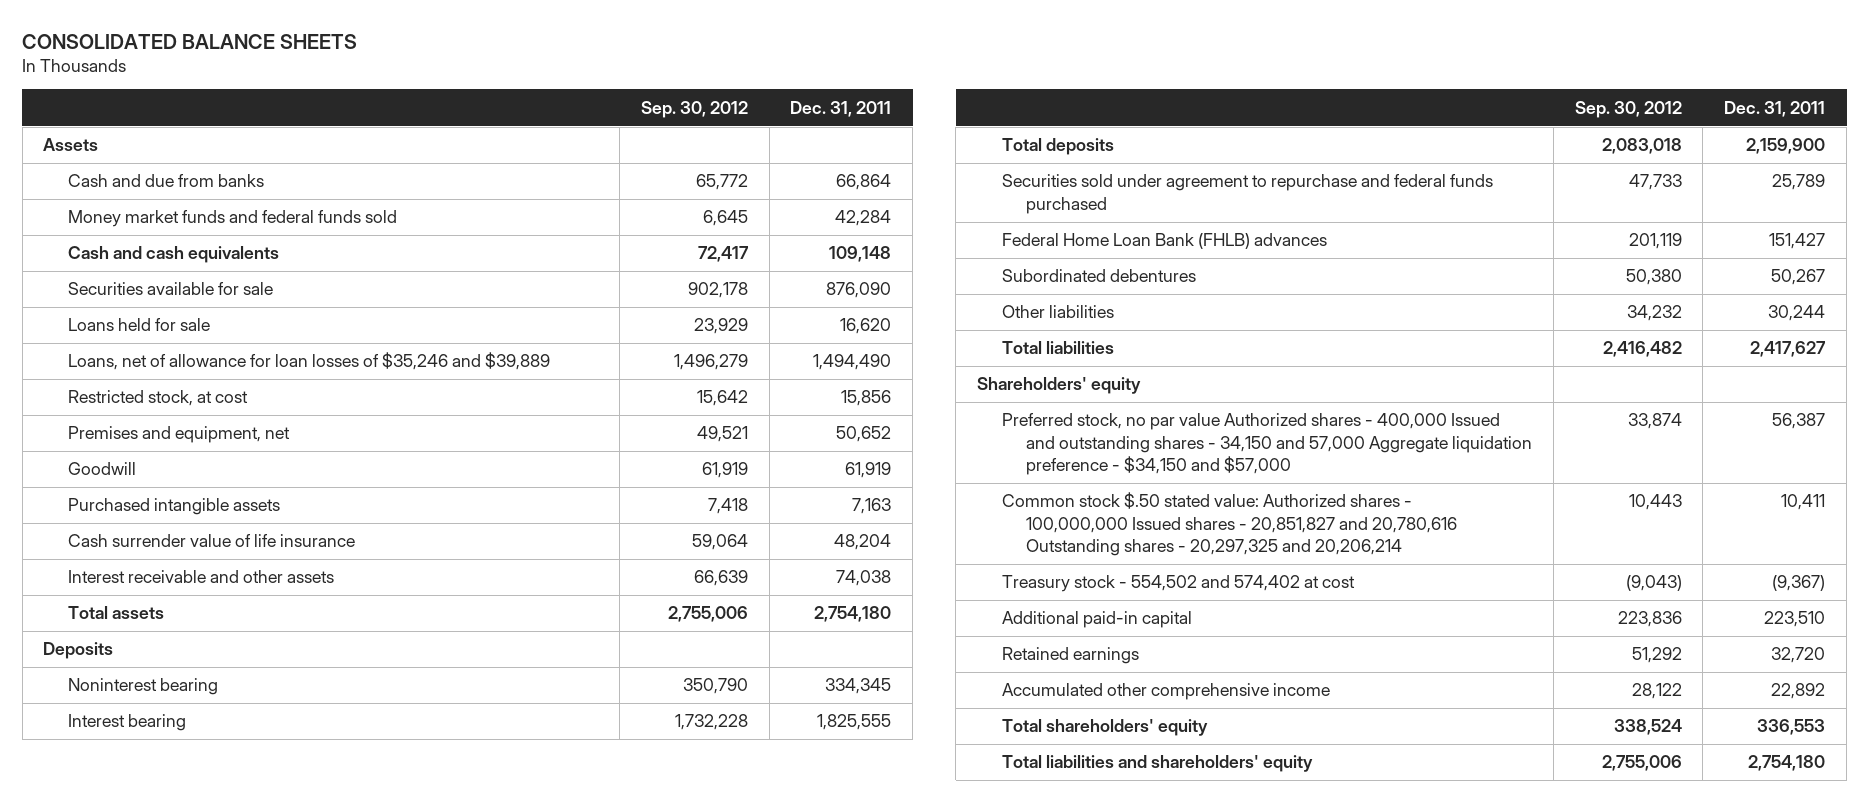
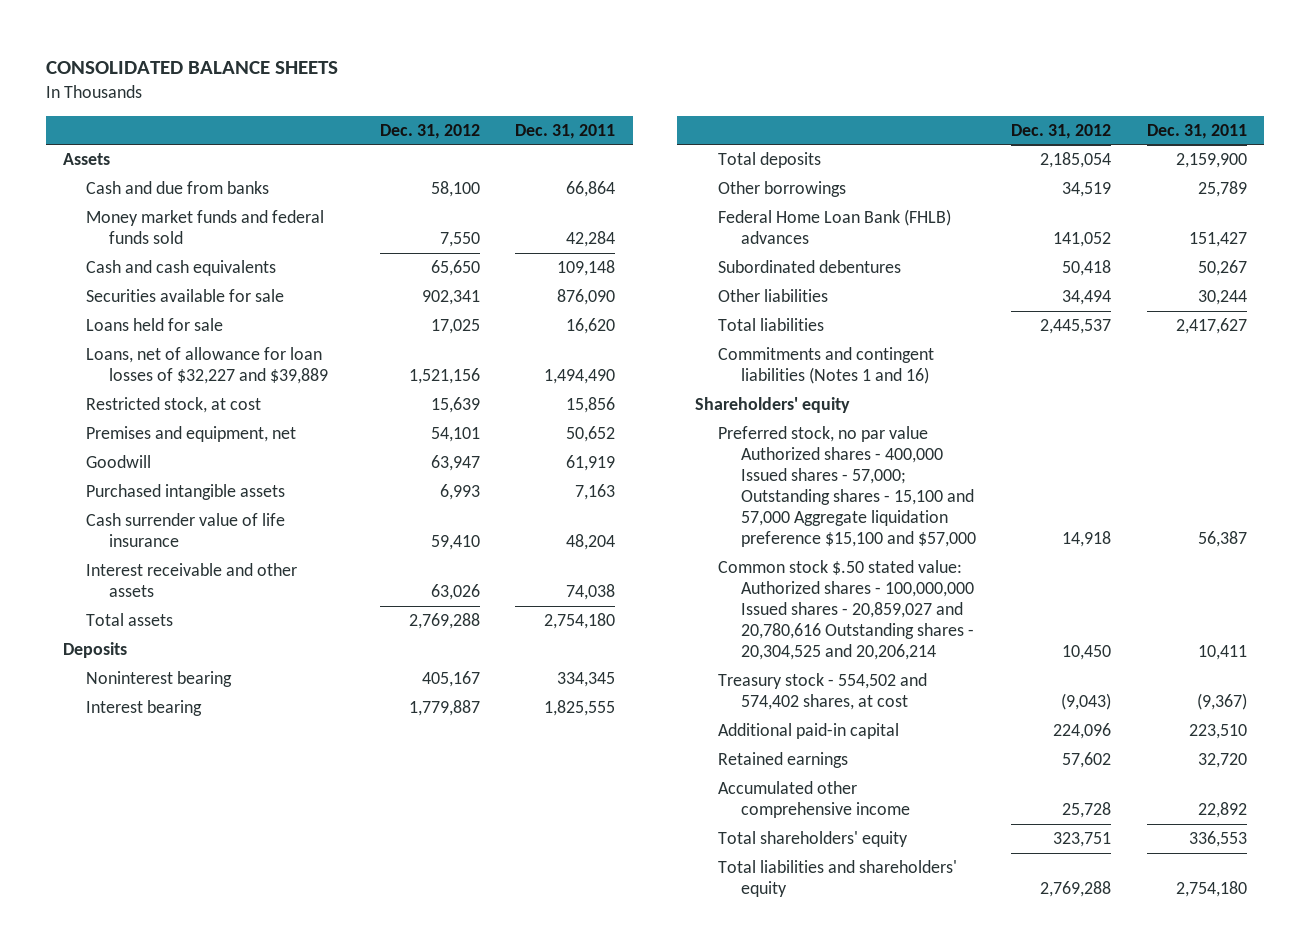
- | Sep. 30, 2012 | Dec. 31, 2011
+ | Dec. 31, 2012 | Dec. 31, 2011
- Loans, net of allowance for loan losses of $35,246 and $39,889 | 1,496,279 | 1,494,490
+ Loans, net of allowance for loan losses of $32,227 and $39,889 | 1,521,156 | 1,494,490
- Securities sold under agreement to repurchase and federal funds purchased | 47,733 | 25,789
+ Other borrowings | 34,519 | 25,789
+ Commitments and contingent liabilities (Notes 1 and 16)
- Preferred stock, no par value Authorized shares - 400,000 Issued and outstanding shares - 34,150 and 57,000 Aggregate liquidation preference - $34,150 and $57,000 | 33,874 | 56,387
- Common stock $.50 stated value: Authorized shares - 100,000,000 Issued shares - 20,851,827 and 20,780,616 Outstanding shares - 20,297,325 and 20,206,214 | 10,443 | 10,411
- Treasury stock - 554,502 and 574,402 at cost | (9,043) | (9,367)
+ Preferred stock, no par value Authorized shares - 400,000 Issued shares - 57,000; Outstanding shares - 15,100 and 57,000 Aggregate liquidation preference $15,100 and $57,000 | 14,918 | 56,387
+ Common stock $.50 stated value: Authorized shares - 100,000,000 Issued shares - 20,859,027 and 20,780,616 Outstanding shares - 20,304,525 and 20,206,214 | 10,450 | 10,411
+ Treasury stock - 554,502 and 574,402 shares, at cost | (9,043) | (9,367)

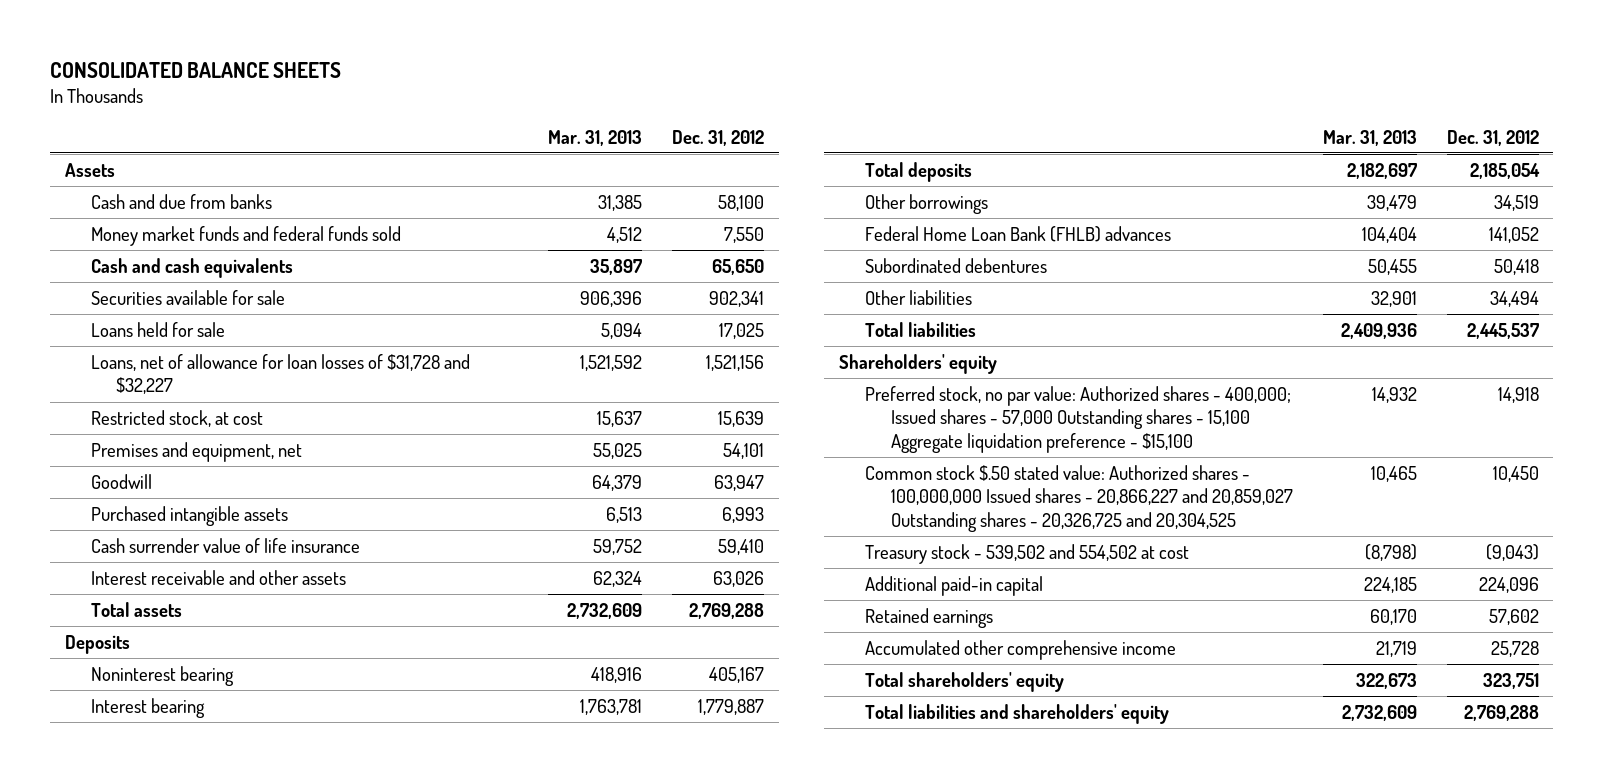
- | Dec. 31, 2012 | Dec. 31, 2011
+ | Mar. 31, 2013 | Dec. 31, 2012
- Loans, net of allowance for loan losses of $32,227 and $39,889 | 1,521,156 | 1,494,490
+ Loans, net of allowance for loan losses of $31,728 and $32,227 | 1,521,592 | 1,521,156
- Commitments and contingent liabilities (Notes 1 and 16)
- Preferred stock, no par value Authorized shares - 400,000 Issued shares - 57,000; Outstanding shares - 15,100 and 57,000 Aggregate liquidation preference $15,100 and $57,000 | 14,918 | 56,387
- Common stock $.50 stated value: Authorized shares - 100,000,000 Issued shares - 20,859,027 and 20,780,616 Outstanding shares - 20,304,525 and 20,206,214 | 10,450 | 10,411
- Treasury stock - 554,502 and 574,402 shares, at cost | (9,043) | (9,367)
+ Preferred stock, no par value: Authorized shares - 400,000; Issued shares - 57,000 Outstanding shares - 15,100 Aggregate liquidation preference - $15,100 | 14,932 | 14,918
+ Common stock $.50 stated value: Authorized shares - 100,000,000 Issued shares - 20,866,227 and 20,859,027 Outstanding shares - 20,326,725 and 20,304,525 | 10,465 | 10,450
+ Treasury stock - 539,502 and 554,502 at cost | (8,798) | (9,043)

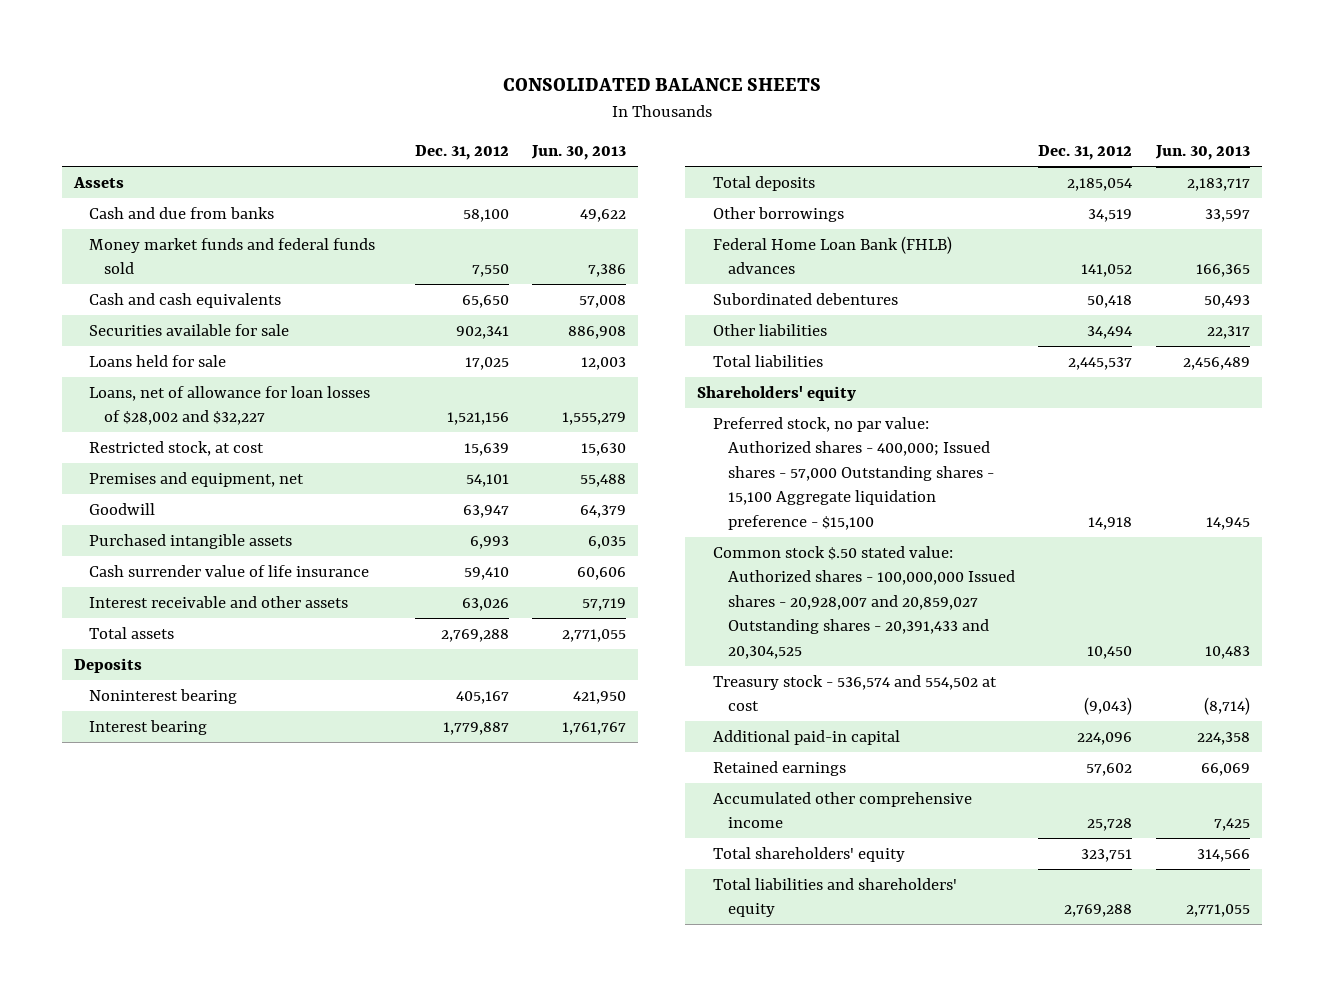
- | Mar. 31, 2013 | Dec. 31, 2012
+ | Dec. 31, 2012 | Jun. 30, 2013
- Loans, net of allowance for loan losses of $31,728 and $32,227 | 1,521,592 | 1,521,156
+ Loans, net of allowance for loan losses of $28,002 and $32,227 | 1,521,156 | 1,555,279
- Common stock $.50 stated value: Authorized shares - 100,000,000 Issued shares - 20,866,227 and 20,859,027 Outstanding shares - 20,326,725 and 20,304,525 | 10,465 | 10,450
- Treasury stock - 539,502 and 554,502 at cost | (8,798) | (9,043)
+ Common stock $.50 stated value: Authorized shares - 100,000,000 Issued shares - 20,928,007 and 20,859,027 Outstanding shares - 20,391,433 and 20,304,525 | 10,450 | 10,483
+ Treasury stock - 536,574 and 554,502 at cost | (9,043) | (8,714)

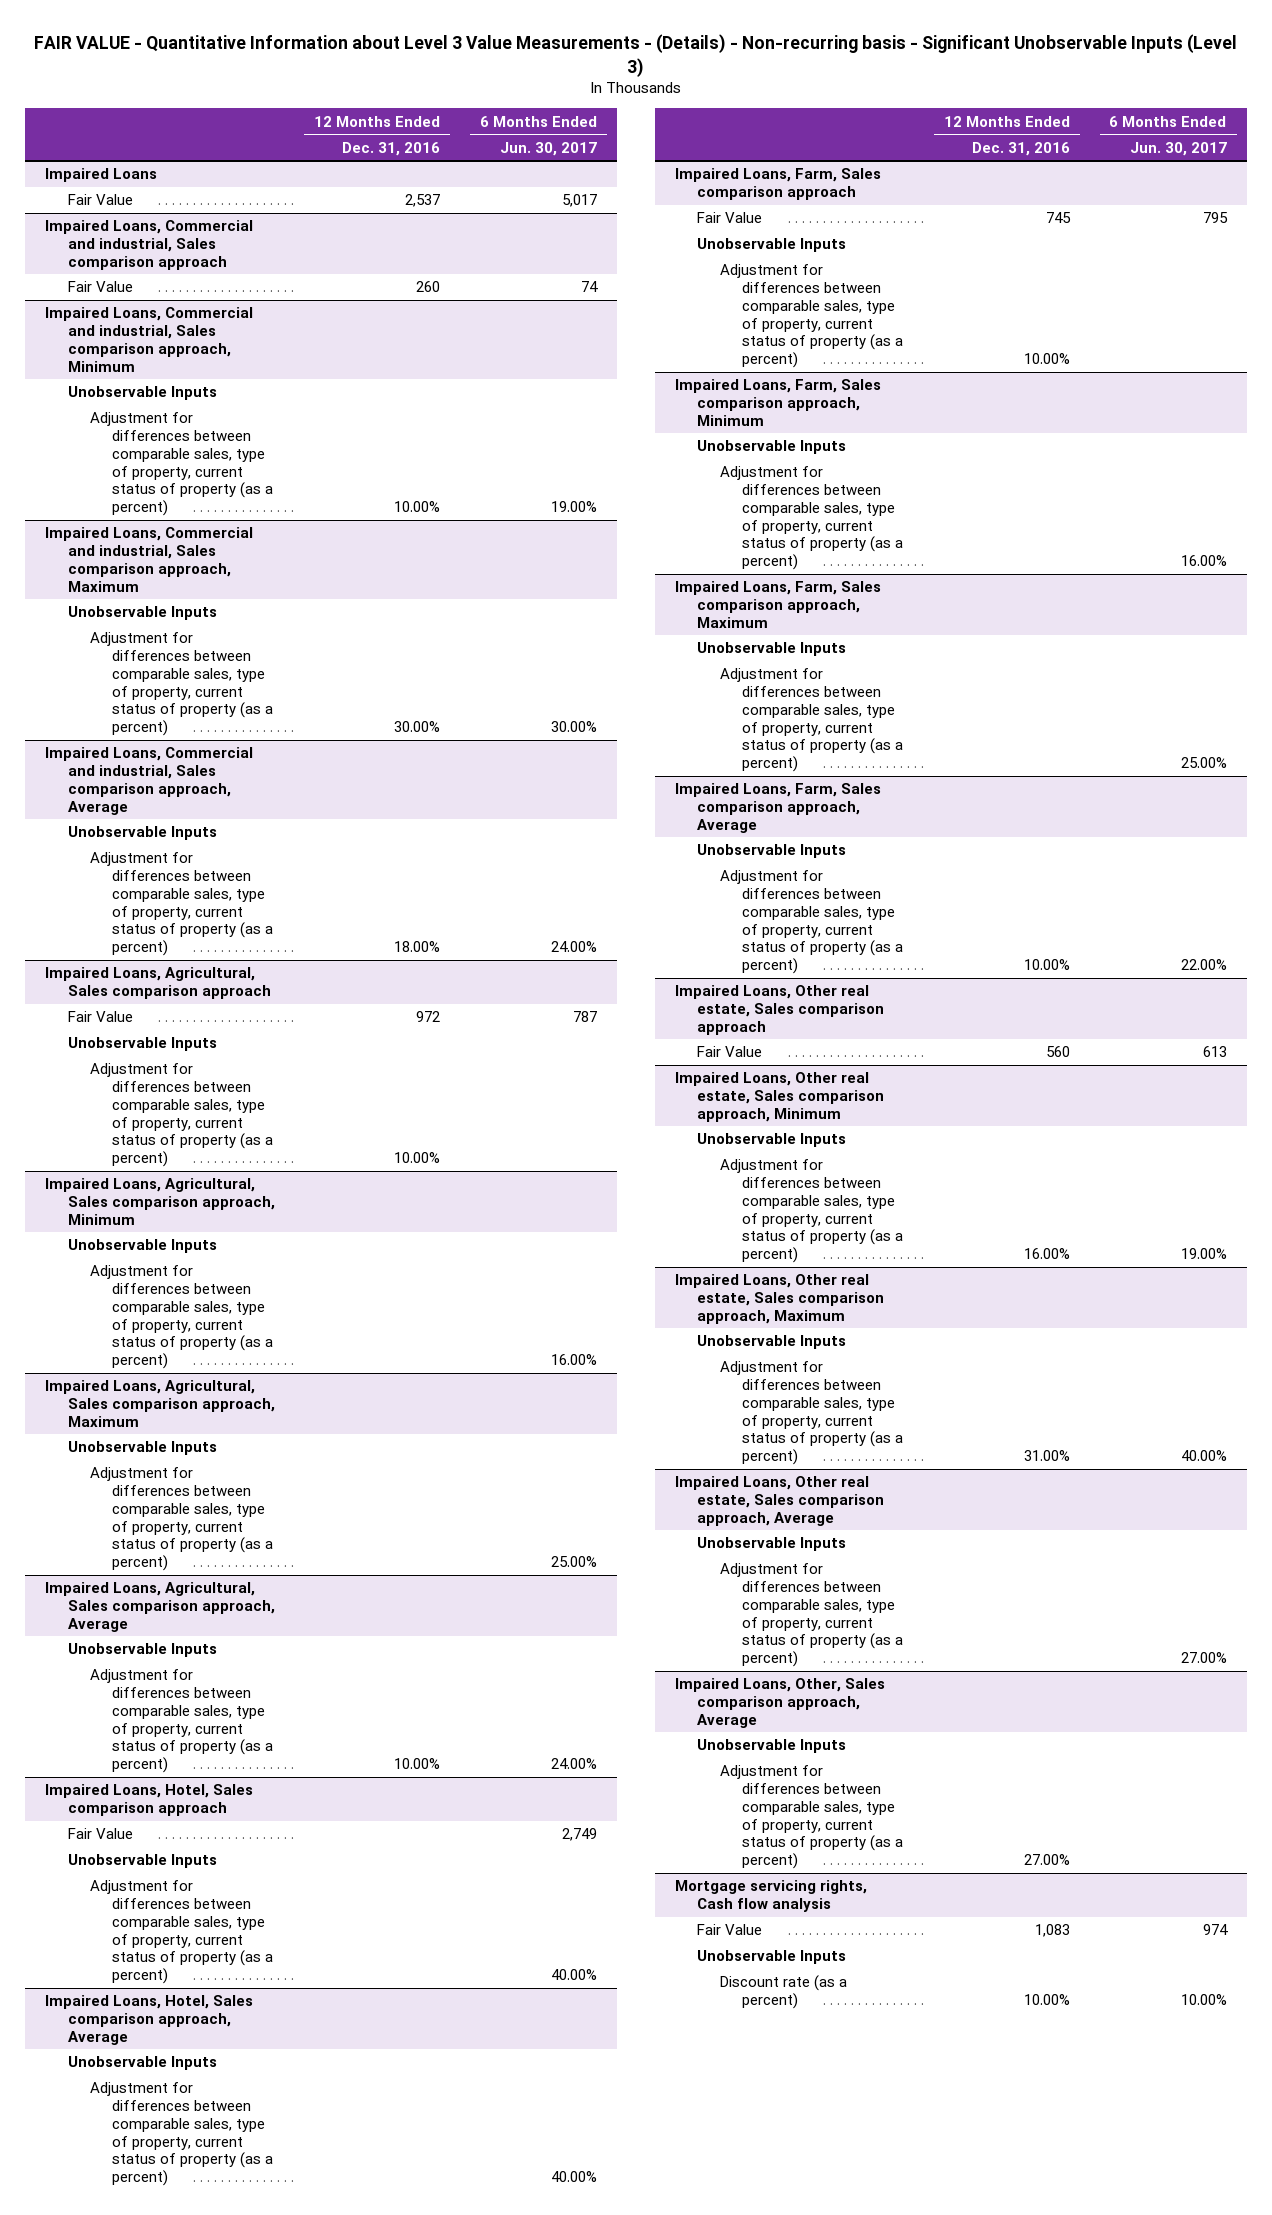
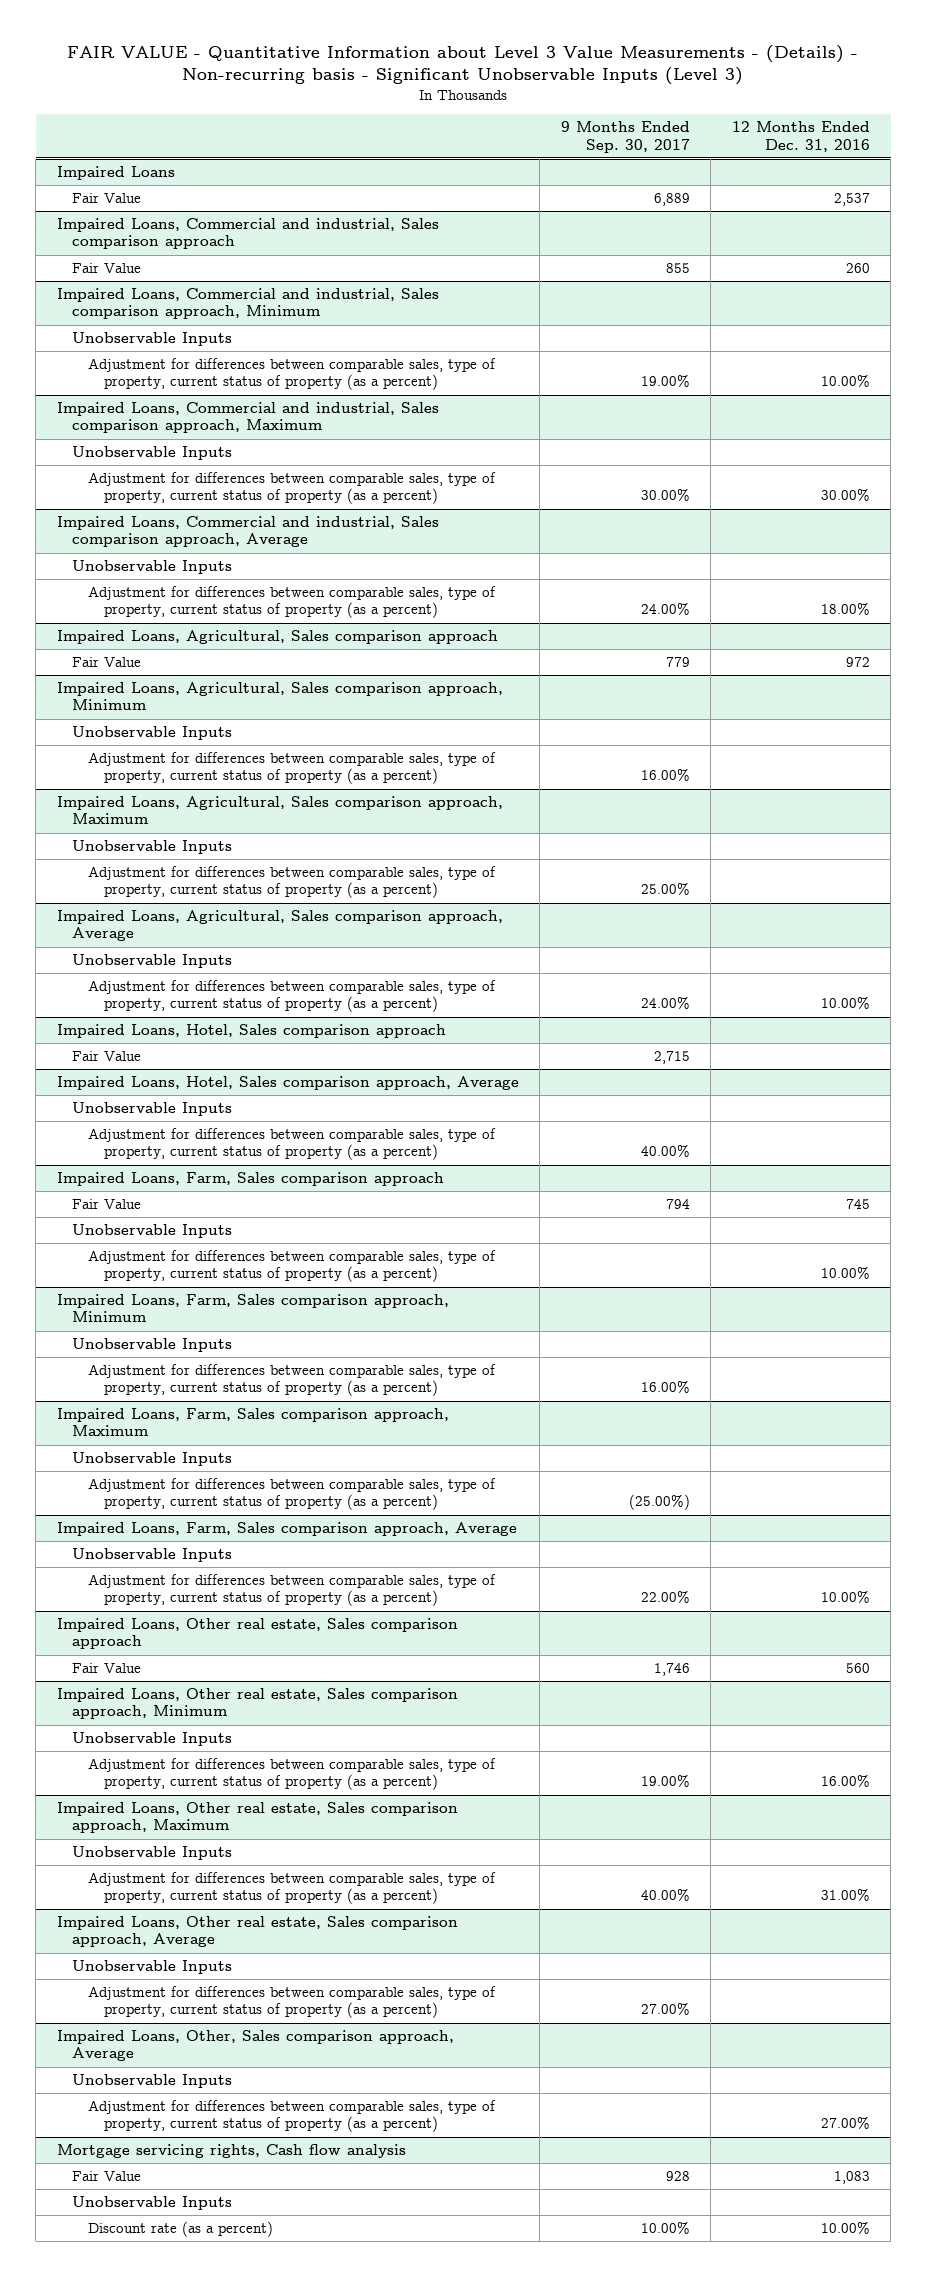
- | 12 Months Ended Dec. 31, 2016 | 6 Months Ended Jun. 30, 2017
+ | 9 Months Ended Sep. 30, 2017 | 12 Months Ended Dec. 31, 2016
@ Impaired Loans, Agricultural, Sales comparison approach
- Unobservable Inputs
- Adjustment for differences between comparable sales, type of property, current status of property (as a percent) | 10.00% |
@ Impaired Loans, Hotel, Sales comparison approach
- Unobservable Inputs
- Adjustment for differences between comparable sales, type of property, current status of property (as a percent) | | 40.00%

